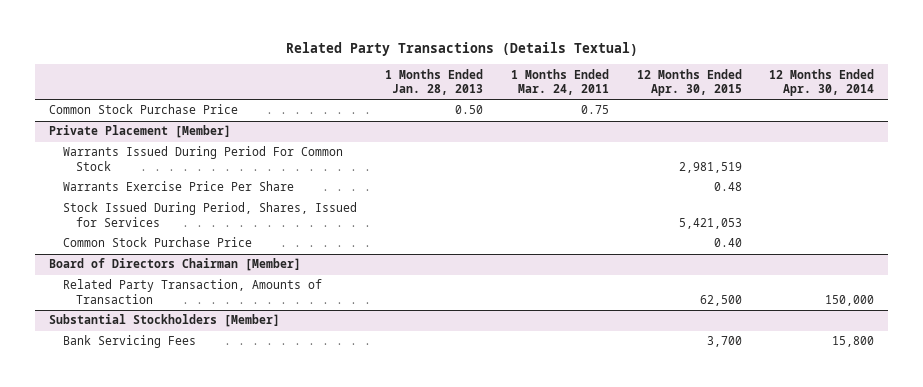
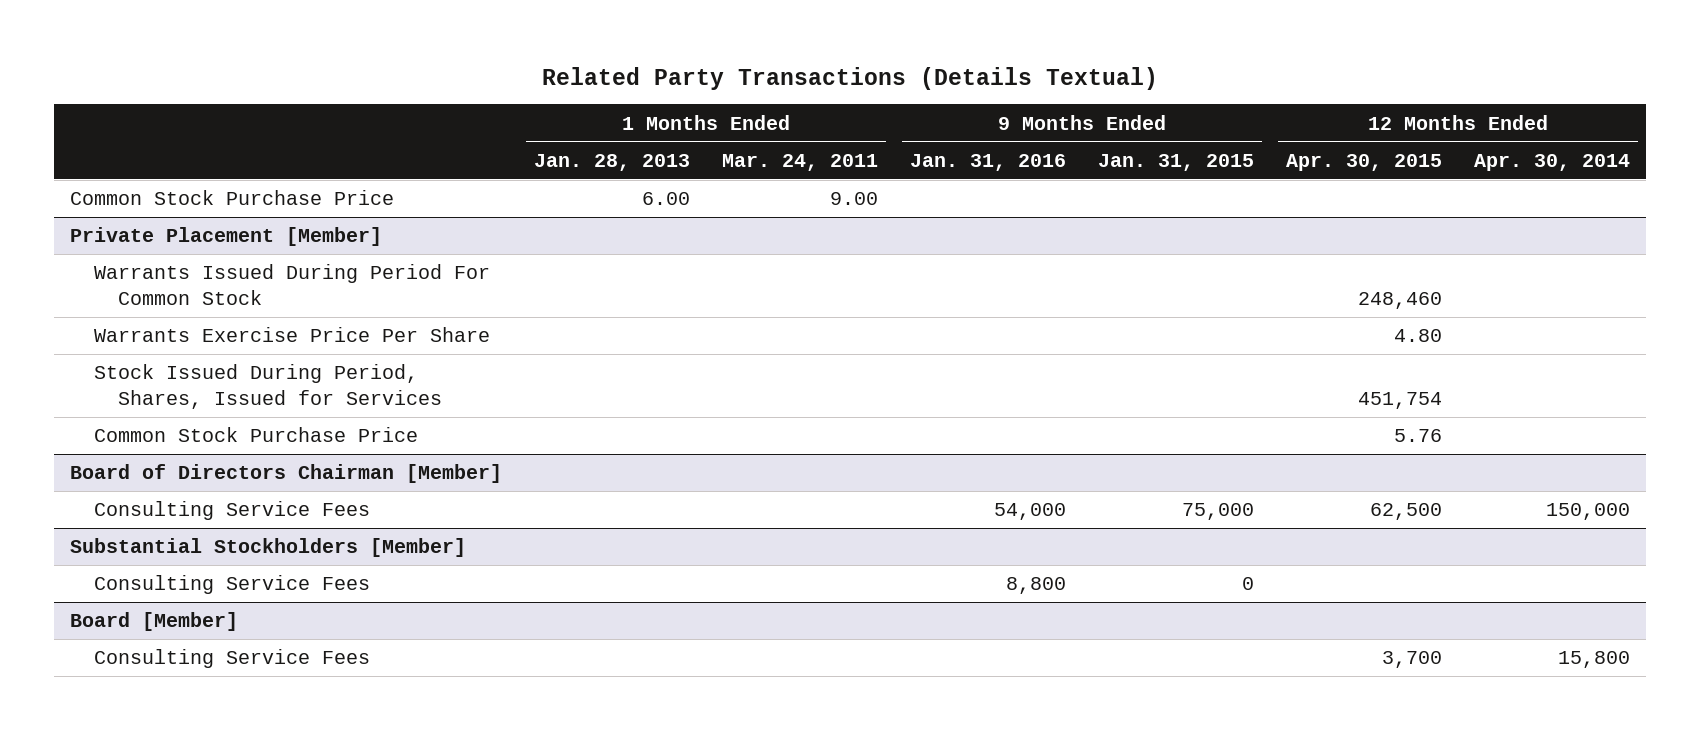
- | 1 Months Ended Jan. 28, 2013 | 1 Months Ended Mar. 24, 2011 | 12 Months Ended Apr. 30, 2015 | 12 Months Ended Apr. 30, 2014
+ | 1 Months Ended Jan. 28, 2013 | 1 Months Ended Mar. 24, 2011 | 9 Months Ended Jan. 31, 2016 | 9 Months Ended Jan. 31, 2015 | 12 Months Ended Apr. 30, 2015 | 12 Months Ended Apr. 30, 2014
- Common Stock Purchase Price | 0.50 | 0.75 | |
+ Common Stock Purchase Price | 6.00 | 9.00 | | | |
@ Private Placement [Member]
- Warrants Issued During Period For Common Stock | | | 2,981,519 |
- Warrants Exercise Price Per Share | | | 0.48 |
- Stock Issued During Period, Shares, Issued for Services | | | 5,421,053 |
- Common Stock Purchase Price | | | 0.40 |
+ Warrants Issued During Period For Common Stock | | | | | 248,460 |
+ Warrants Exercise Price Per Share | | | | | 4.80 |
+ Stock Issued During Period, Shares, Issued for Services | | | | | 451,754 |
+ Common Stock Purchase Price | | | | | 5.76 |
@ Board of Directors Chairman [Member]
- Related Party Transaction, Amounts of Transaction | | | 62,500 | 150,000
+ Consulting Service Fees | | | 54,000 | 75,000 | 62,500 | 150,000
@ Substantial Stockholders [Member]
- Bank Servicing Fees | | | 3,700 | 15,800
+ Consulting Service Fees | | | 8,800 | 0 | |
+ Board [Member]
+ Consulting Service Fees | | | | | 3,700 | 15,800

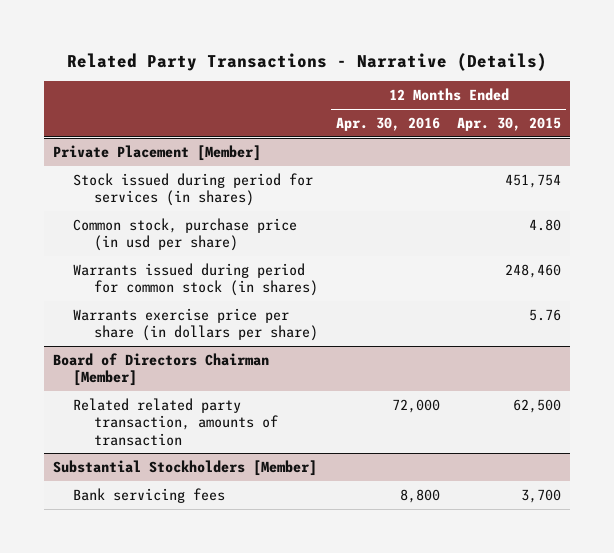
- Related Party Transactions (Details Textual)
+ Related Party Transactions - Narrative (Details)
- | 1 Months Ended Jan. 28, 2013 | 1 Months Ended Mar. 24, 2011 | 9 Months Ended Jan. 31, 2016 | 9 Months Ended Jan. 31, 2015 | 12 Months Ended Apr. 30, 2015 | 12 Months Ended Apr. 30, 2014
+ | 12 Months Ended Apr. 30, 2016 | 12 Months Ended Apr. 30, 2015
- Common Stock Purchase Price | 6.00 | 9.00 | | | |
@ Private Placement [Member]
- Warrants Issued During Period For Common Stock | | | | | 248,460 |
- Warrants Exercise Price Per Share | | | | | 4.80 |
- Stock Issued During Period, Shares, Issued for Services | | | | | 451,754 |
- Common Stock Purchase Price | | | | | 5.76 |
+ Stock issued during period for services (in shares) | | 451,754
+ Common stock, purchase price (in usd per share) | | 4.80
+ Warrants issued during period for common stock (in shares) | | 248,460
+ Warrants exercise price per share (in dollars per share) | | 5.76
@ Board of Directors Chairman [Member]
- Consulting Service Fees | | | 54,000 | 75,000 | 62,500 | 150,000
+ Related related party transaction, amounts of transaction | 72,000 | 62,500
@ Substantial Stockholders [Member]
- Consulting Service Fees | | | 8,800 | 0 | |
- Board [Member]
- Consulting Service Fees | | | | | 3,700 | 15,800
@ Substantial Stockholders [Member]
+ Bank servicing fees | 8,800 | 3,700

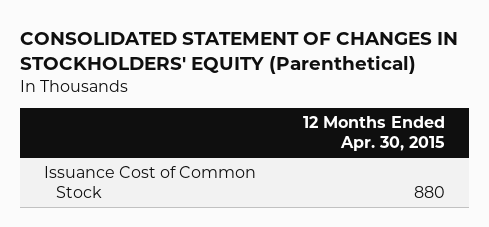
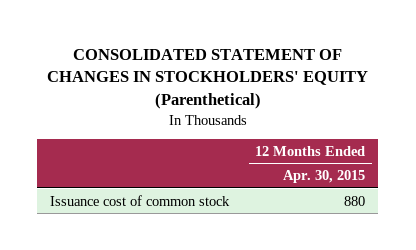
- Issuance Cost of Common Stock | 880
+ Issuance cost of common stock | 880

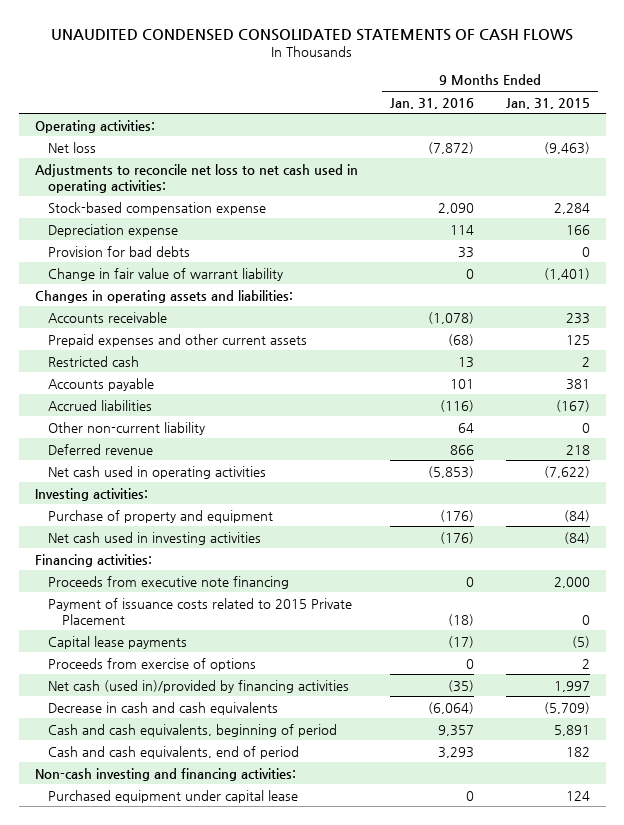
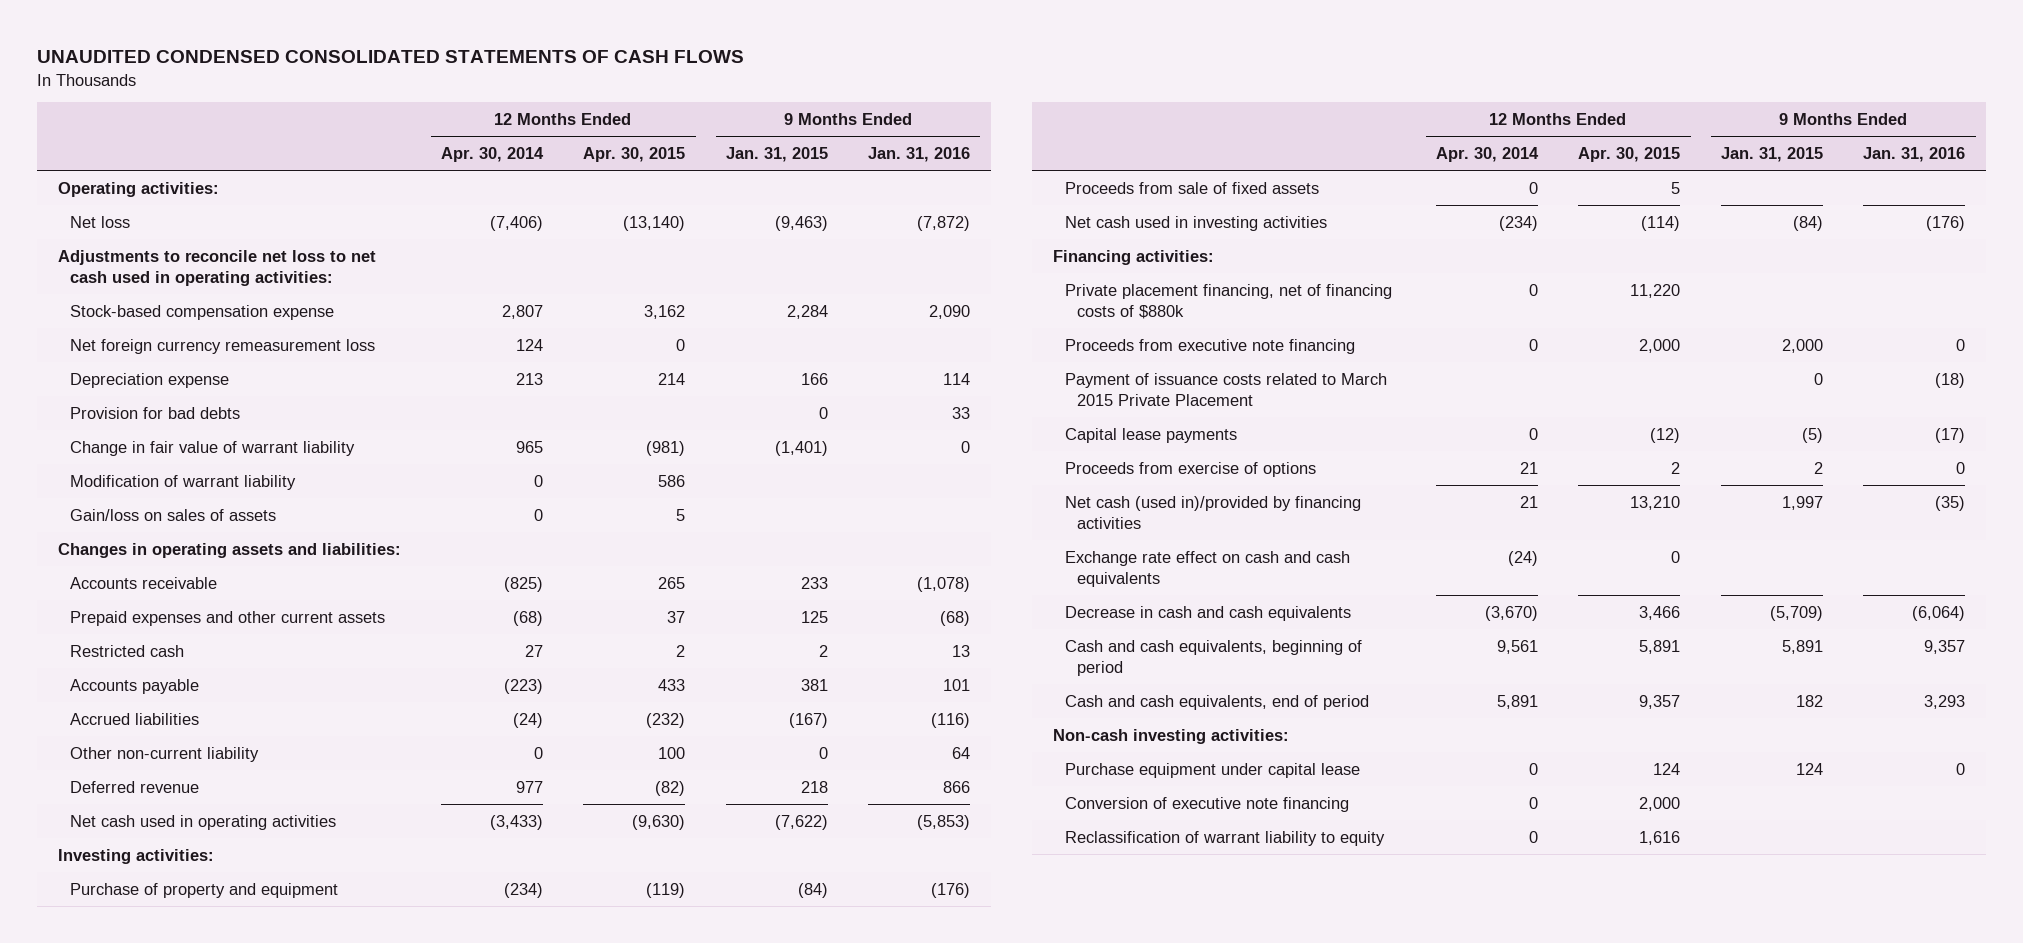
- | 9 Months Ended Jan. 31, 2016 | 9 Months Ended Jan. 31, 2015
+ | 12 Months Ended Apr. 30, 2014 | 12 Months Ended Apr. 30, 2015 | 9 Months Ended Jan. 31, 2015 | 9 Months Ended Jan. 31, 2016
+ Net foreign currency remeasurement loss | 124 | 0 | |
+ Modification of warrant liability | 0 | 586 | |
+ Gain/loss on sales of assets | 0 | 5 | |
+ Proceeds from sale of fixed assets | 0 | 5 | |
+ Private placement financing, net of financing costs of $880k | 0 | 11,220 | |
- Payment of issuance costs related to 2015 Private Placement | (18) | 0
+ Payment of issuance costs related to March 2015 Private Placement | | | 0 | (18)
+ Exchange rate effect on cash and cash equivalents | (24) | 0 | |
- Non-cash investing and financing activities:
- Purchased equipment under capital lease | 0 | 124
+ Non-cash investing activities:
+ Purchase equipment under capital lease | 0 | 124 | 124 | 0
+ Conversion of executive note financing | 0 | 2,000 | |
+ Reclassification of warrant liability to equity | 0 | 1,616 | |

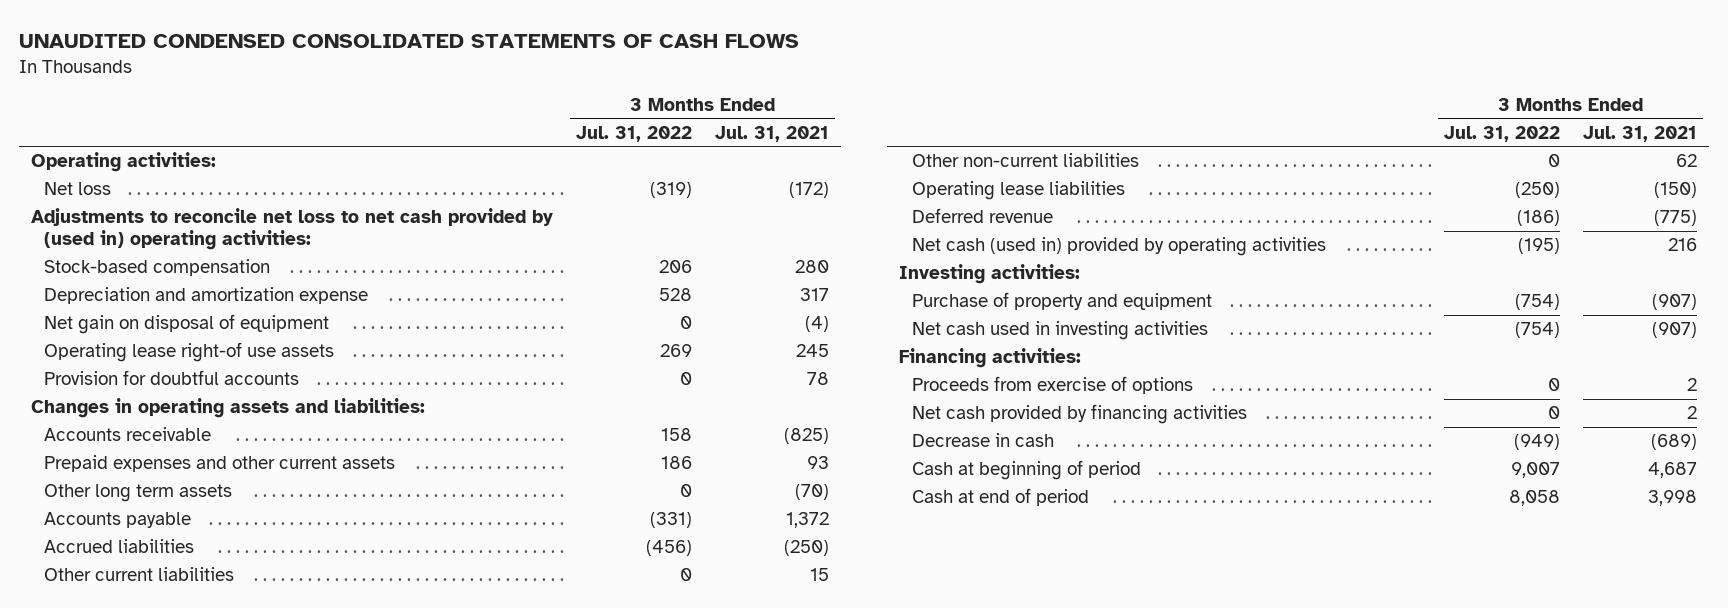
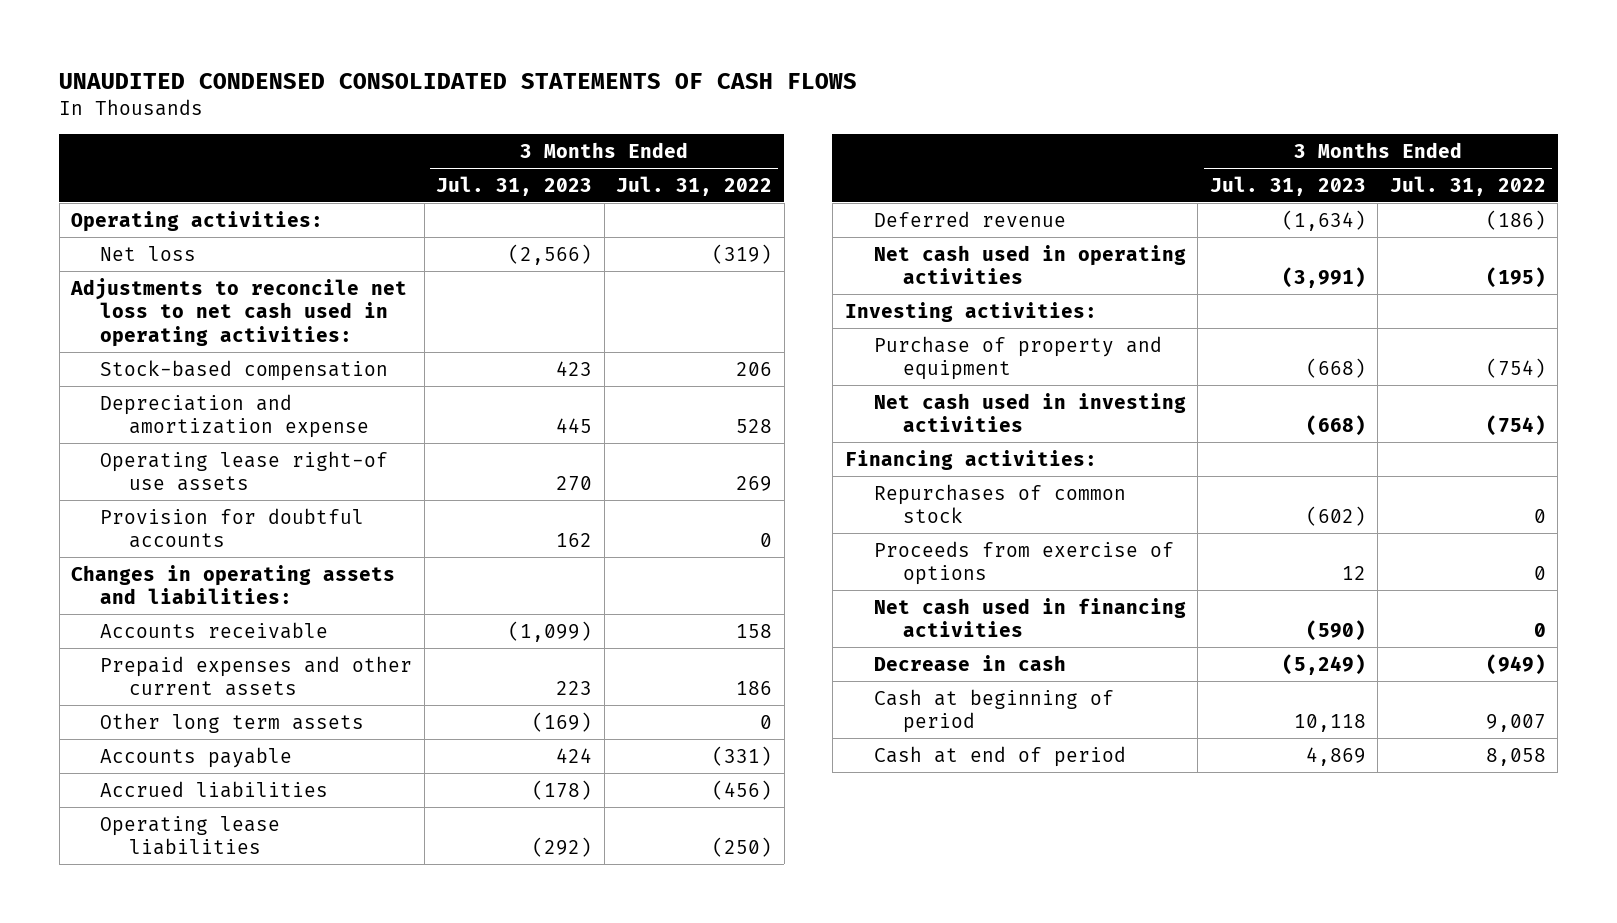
- | 3 Months Ended Jul. 31, 2022 | 3 Months Ended Jul. 31, 2021
+ | 3 Months Ended Jul. 31, 2023 | 3 Months Ended Jul. 31, 2022
- Adjustments to reconcile net loss to net cash provided by (used in) operating activities:
+ Adjustments to reconcile net loss to net cash used in operating activities:
- Net gain on disposal of equipment | 0 | (4)
- Other current liabilities | 0 | 15
- Other non-current liabilities | 0 | 62
- Net cash (used in) provided by operating activities | (195) | 216
+ Net cash used in operating activities | (3,991) | (195)
+ Repurchases of common stock | (602) | 0
- Net cash provided by financing activities | 0 | 2
+ Net cash used in financing activities | (590) | 0

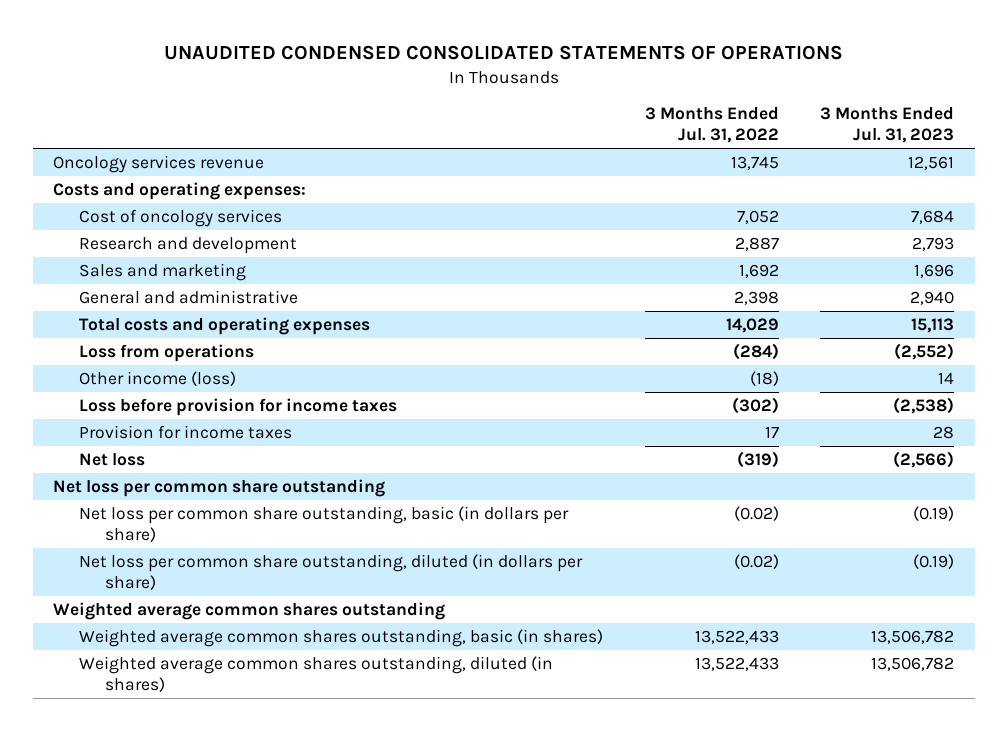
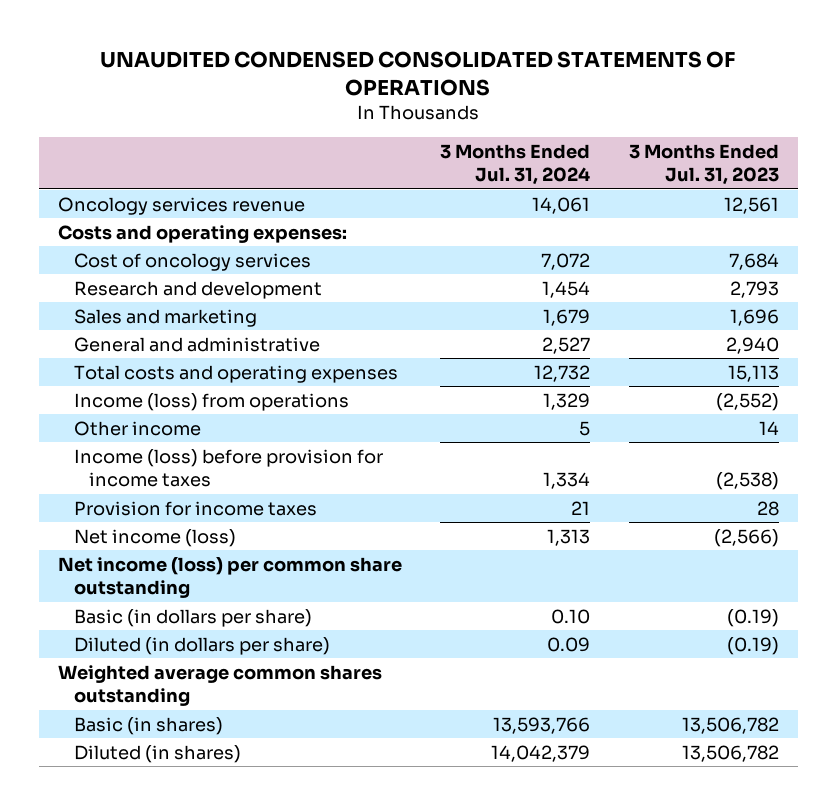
- | 3 Months Ended Jul. 31, 2022 | 3 Months Ended Jul. 31, 2023
+ | 3 Months Ended Jul. 31, 2024 | 3 Months Ended Jul. 31, 2023
- Loss from operations | (284) | (2,552)
- Other income (loss) | (18) | 14
- Loss before provision for income taxes | (302) | (2,538)
+ Income (loss) from operations | 1,329 | (2,552)
+ Other income | 5 | 14
+ Income (loss) before provision for income taxes | 1,334 | (2,538)
- Net loss | (319) | (2,566)
- Net loss per common share outstanding
- Net loss per common share outstanding, basic (in dollars per share) | (0.02) | (0.19)
- Net loss per common share outstanding, diluted (in dollars per share) | (0.02) | (0.19)
+ Net income (loss) | 1,313 | (2,566)
+ Net income (loss) per common share outstanding
+ Basic (in dollars per share) | 0.10 | (0.19)
+ Diluted (in dollars per share) | 0.09 | (0.19)
- Weighted average common shares outstanding, basic (in shares) | 13,522,433 | 13,506,782
- Weighted average common shares outstanding, diluted (in shares) | 13,522,433 | 13,506,782
+ Basic (in shares) | 13,593,766 | 13,506,782
+ Diluted (in shares) | 14,042,379 | 13,506,782

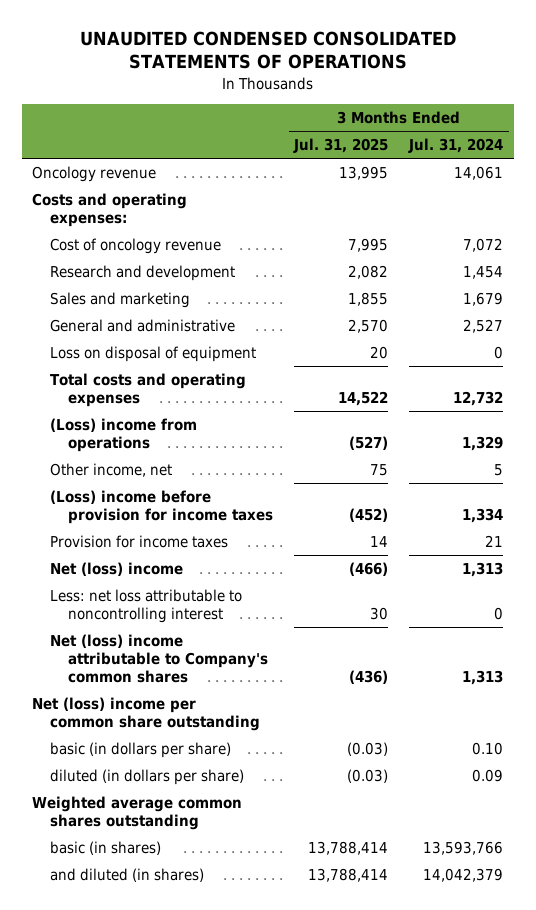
- | 3 Months Ended Jul. 31, 2024 | 3 Months Ended Jul. 31, 2023
+ | 3 Months Ended Jul. 31, 2025 | 3 Months Ended Jul. 31, 2024
- Oncology services revenue | 14,061 | 12,561
+ Oncology revenue | 13,995 | 14,061
- Cost of oncology services | 7,072 | 7,684
+ Cost of oncology revenue | 7,995 | 7,072
+ Loss on disposal of equipment | 20 | 0
- Income (loss) from operations | 1,329 | (2,552)
- Other income | 5 | 14
- Income (loss) before provision for income taxes | 1,334 | (2,538)
+ (Loss) income from operations | (527) | 1,329
+ Other income, net | 75 | 5
+ (Loss) income before provision for income taxes | (452) | 1,334
- Net income (loss) | 1,313 | (2,566)
- Net income (loss) per common share outstanding
- Basic (in dollars per share) | 0.10 | (0.19)
- Diluted (in dollars per share) | 0.09 | (0.19)
+ Net (loss) income | (466) | 1,313
+ Less: net loss attributable to noncontrolling interest | 30 | 0
+ Net (loss) income attributable to Company's common shares | (436) | 1,313
+ Net (loss) income per common share outstanding
+ basic (in dollars per share) | (0.03) | 0.10
+ diluted (in dollars per share) | (0.03) | 0.09
- Basic (in shares) | 13,593,766 | 13,506,782
- Diluted (in shares) | 14,042,379 | 13,506,782
+ basic (in shares) | 13,788,414 | 13,593,766
+ and diluted (in shares) | 13,788,414 | 14,042,379

